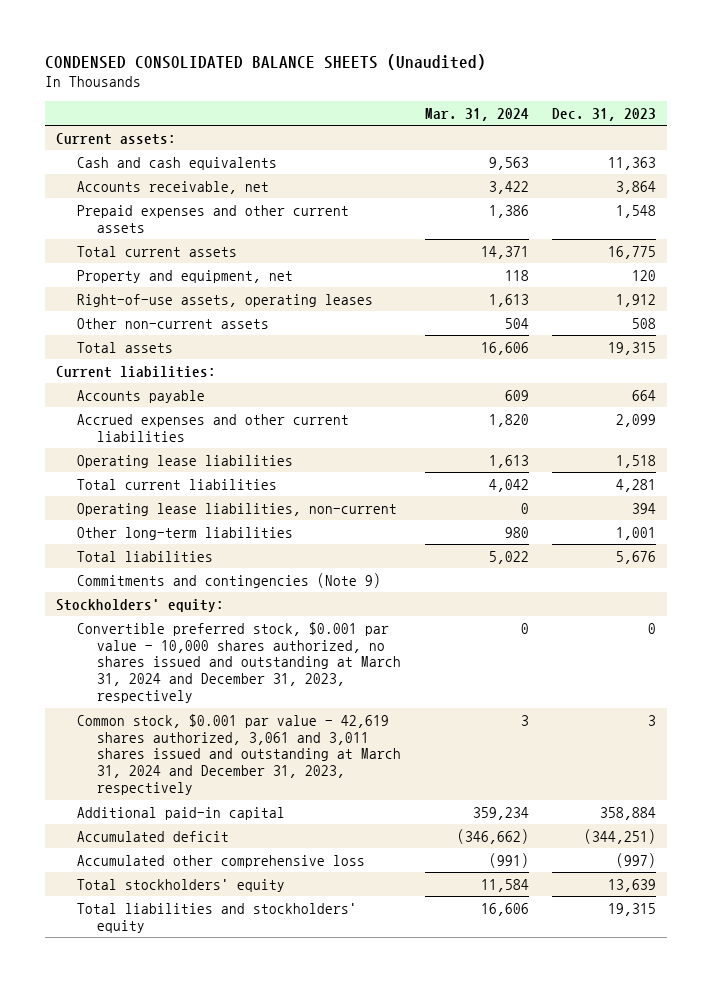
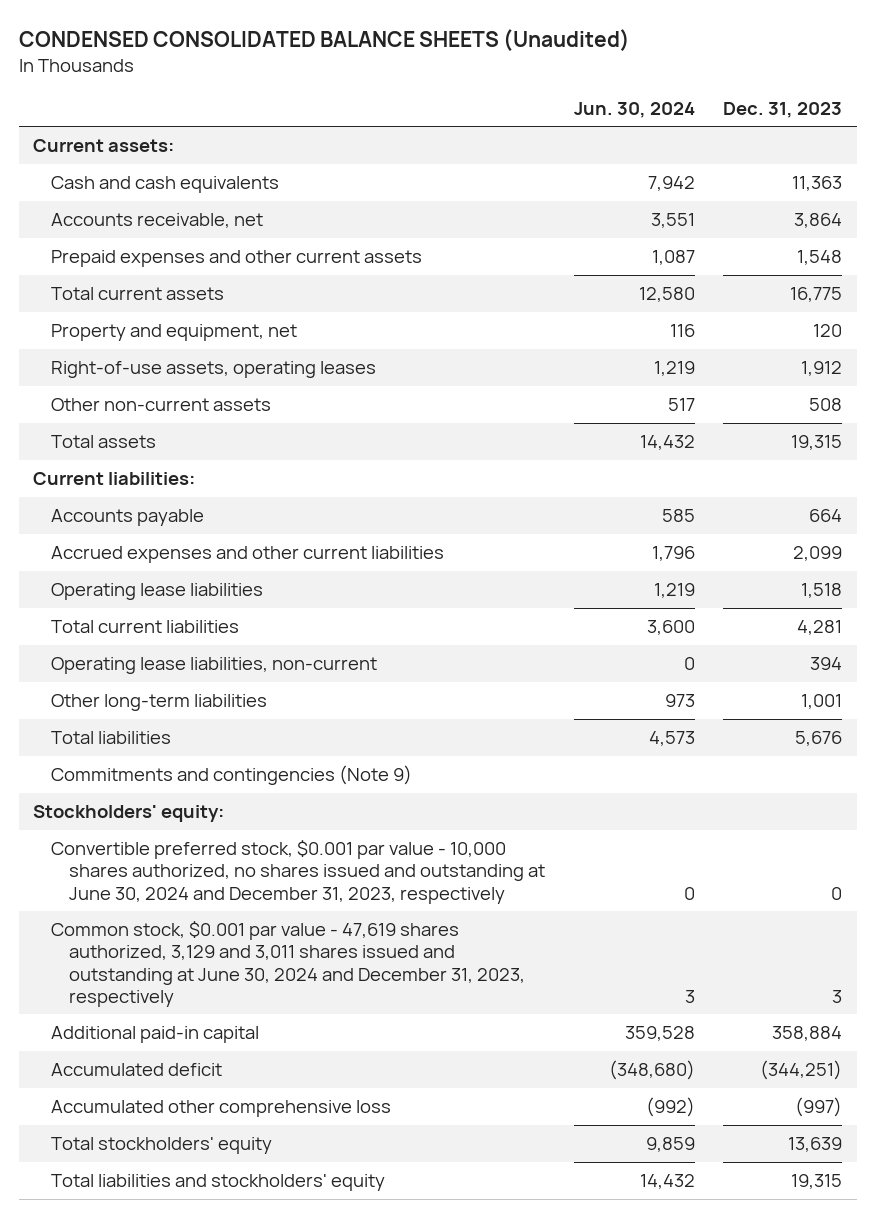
- | Mar. 31, 2024 | Dec. 31, 2023
+ | Jun. 30, 2024 | Dec. 31, 2023
- Convertible preferred stock, $0.001 par value - 10,000 shares authorized, no shares issued and outstanding at March 31, 2024 and December 31, 2023, respectively | 0 | 0
- Common stock, $0.001 par value - 42,619 shares authorized, 3,061 and 3,011 shares issued and outstanding at March 31, 2024 and December 31, 2023, respectively | 3 | 3
+ Convertible preferred stock, $0.001 par value - 10,000 shares authorized, no shares issued and outstanding at June 30, 2024 and December 31, 2023, respectively | 0 | 0
+ Common stock, $0.001 par value - 47,619 shares authorized, 3,129 and 3,011 shares issued and outstanding at June 30, 2024 and December 31, 2023, respectively | 3 | 3

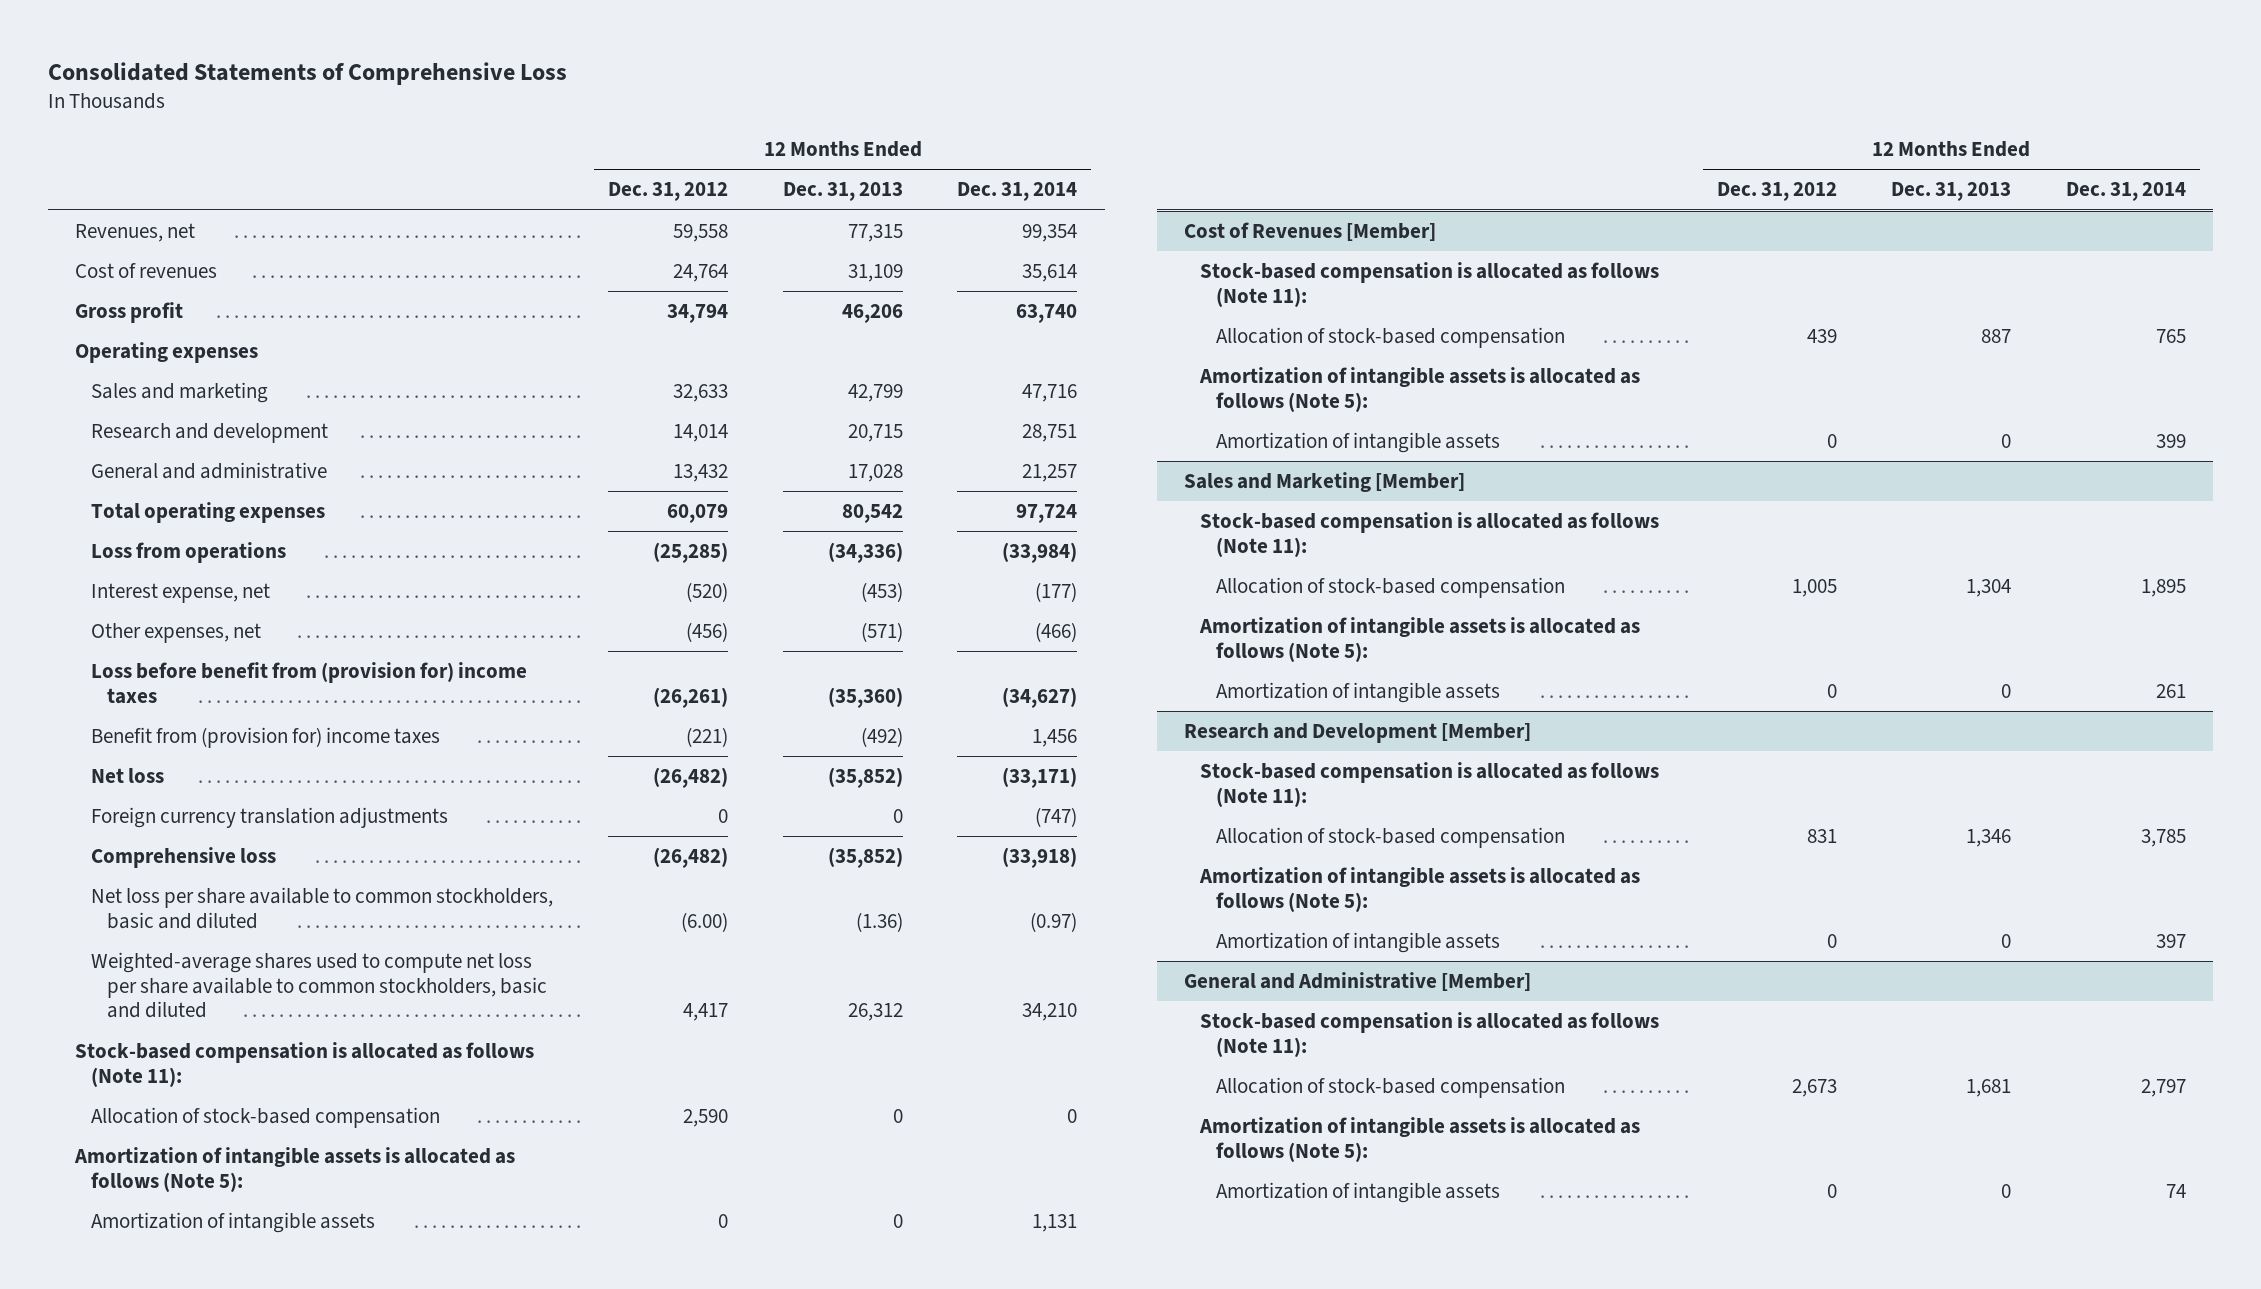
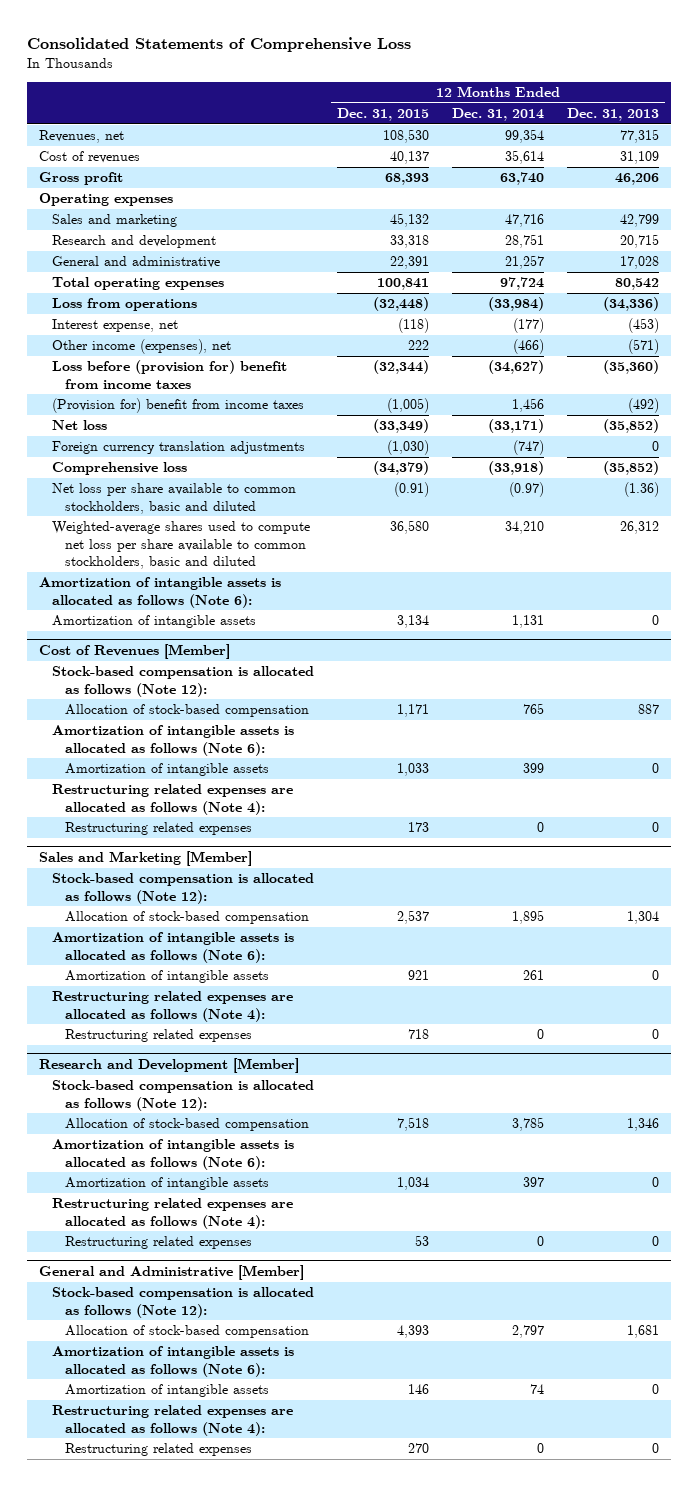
- | 12 Months Ended Dec. 31, 2012 | 12 Months Ended Dec. 31, 2013 | 12 Months Ended Dec. 31, 2014
+ | 12 Months Ended Dec. 31, 2015 | 12 Months Ended Dec. 31, 2014 | 12 Months Ended Dec. 31, 2013
- Other expenses, net | (456) | (571) | (466)
- Loss before benefit from (provision for) income taxes | (26,261) | (35,360) | (34,627)
- Benefit from (provision for) income taxes | (221) | (492) | 1,456
+ Other income (expenses), net | 222 | (466) | (571)
+ Loss before (provision for) benefit from income taxes | (32,344) | (34,627) | (35,360)
+ (Provision for) benefit from income taxes | (1,005) | 1,456 | (492)
- Stock-based compensation is allocated as follows (Note 11):
- Allocation of stock-based compensation | 2,590 | 0 | 0
- Amortization of intangible assets is allocated as follows (Note 5):
+ Amortization of intangible assets is allocated as follows (Note 6):
@ Cost of Revenues [Member]
- Stock-based compensation is allocated as follows (Note 11):
+ Stock-based compensation is allocated as follows (Note 12):
- Amortization of intangible assets is allocated as follows (Note 5):
+ Amortization of intangible assets is allocated as follows (Note 6):
+ Restructuring related expenses are allocated as follows (Note 4):
+ Restructuring related expenses | 173 | 0 | 0
@ Sales and Marketing [Member]
- Stock-based compensation is allocated as follows (Note 11):
+ Stock-based compensation is allocated as follows (Note 12):
- Amortization of intangible assets is allocated as follows (Note 5):
+ Amortization of intangible assets is allocated as follows (Note 6):
+ Restructuring related expenses are allocated as follows (Note 4):
+ Restructuring related expenses | 718 | 0 | 0
@ Research and Development [Member]
- Stock-based compensation is allocated as follows (Note 11):
+ Stock-based compensation is allocated as follows (Note 12):
- Amortization of intangible assets is allocated as follows (Note 5):
+ Amortization of intangible assets is allocated as follows (Note 6):
+ Restructuring related expenses are allocated as follows (Note 4):
+ Restructuring related expenses | 53 | 0 | 0
@ General and Administrative [Member]
- Stock-based compensation is allocated as follows (Note 11):
+ Stock-based compensation is allocated as follows (Note 12):
- Amortization of intangible assets is allocated as follows (Note 5):
+ Amortization of intangible assets is allocated as follows (Note 6):
+ Restructuring related expenses are allocated as follows (Note 4):
+ Restructuring related expenses | 270 | 0 | 0

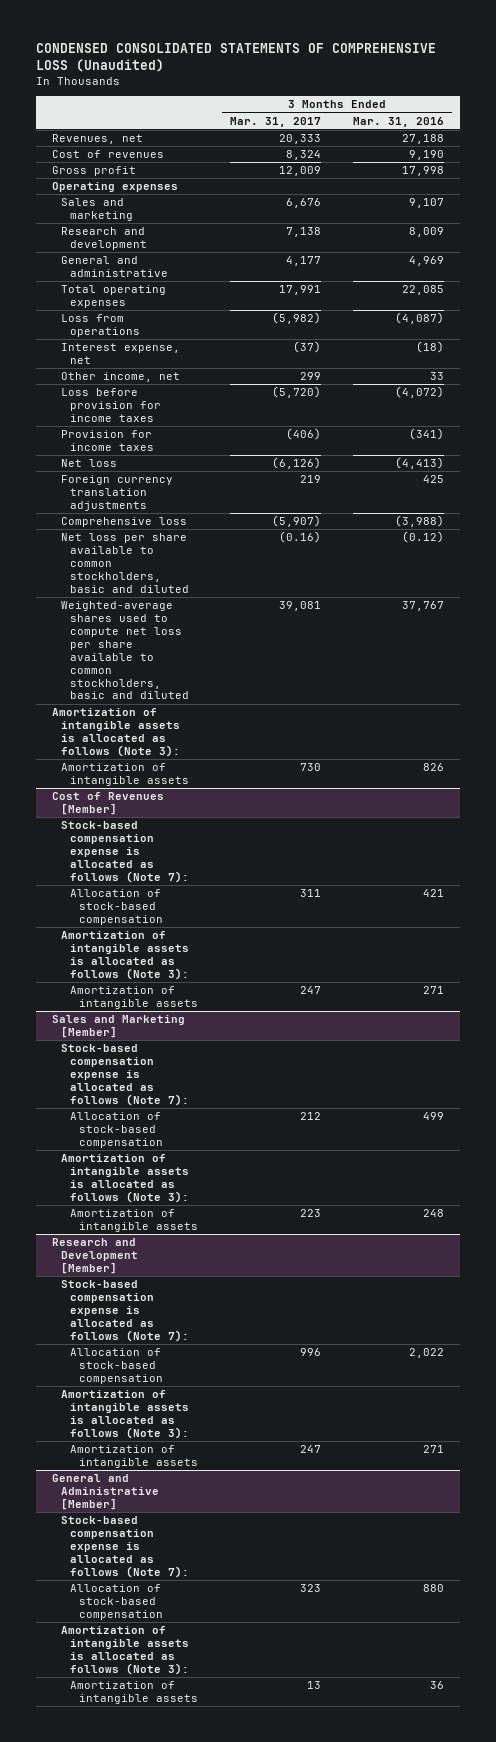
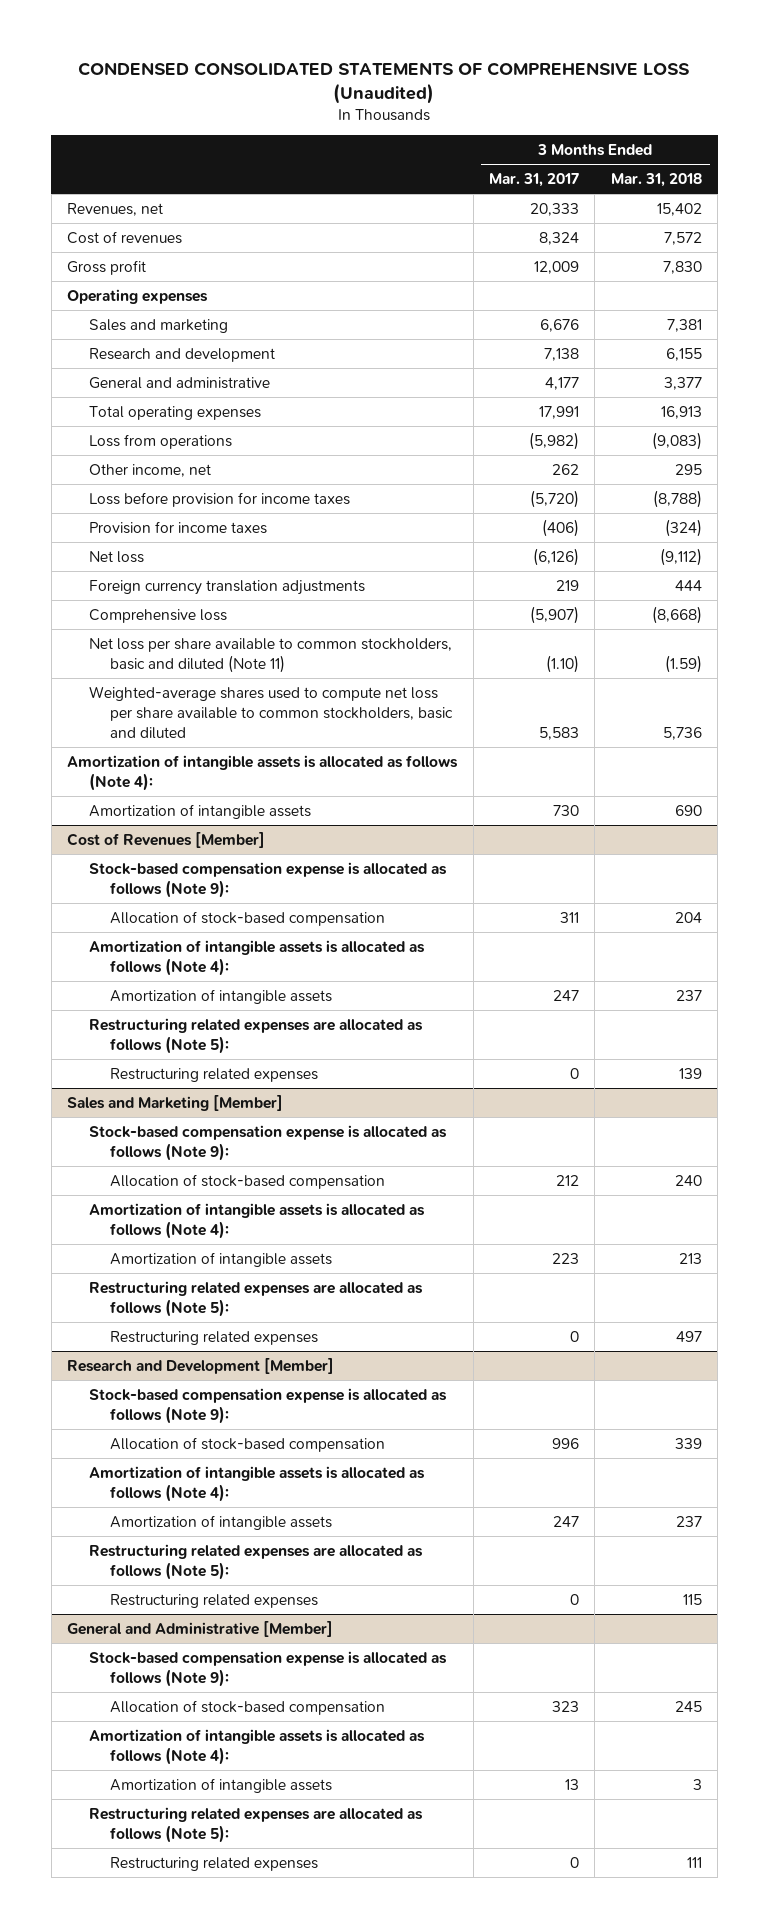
- | 3 Months Ended Mar. 31, 2017 | 3 Months Ended Mar. 31, 2016
+ | 3 Months Ended Mar. 31, 2017 | 3 Months Ended Mar. 31, 2018
- Interest expense, net | (37) | (18)
- Other income, net | 299 | 33
+ Other income, net | 262 | 295
- Net loss per share available to common stockholders, basic and diluted | (0.16) | (0.12)
- Weighted-average shares used to compute net loss per share available to common stockholders, basic and diluted | 39,081 | 37,767
- Amortization of intangible assets is allocated as follows (Note 3):
+ Net loss per share available to common stockholders, basic and diluted (Note 11) | (1.10) | (1.59)
+ Weighted-average shares used to compute net loss per share available to common stockholders, basic and diluted | 5,583 | 5,736
+ Amortization of intangible assets is allocated as follows (Note 4):
@ Cost of Revenues [Member]
- Stock-based compensation expense is allocated as follows (Note 7):
+ Stock-based compensation expense is allocated as follows (Note 9):
- Amortization of intangible assets is allocated as follows (Note 3):
+ Amortization of intangible assets is allocated as follows (Note 4):
+ Restructuring related expenses are allocated as follows (Note 5):
+ Restructuring related expenses | 0 | 139
@ Sales and Marketing [Member]
- Stock-based compensation expense is allocated as follows (Note 7):
+ Stock-based compensation expense is allocated as follows (Note 9):
- Amortization of intangible assets is allocated as follows (Note 3):
+ Amortization of intangible assets is allocated as follows (Note 4):
+ Restructuring related expenses are allocated as follows (Note 5):
+ Restructuring related expenses | 0 | 497
@ Research and Development [Member]
- Stock-based compensation expense is allocated as follows (Note 7):
+ Stock-based compensation expense is allocated as follows (Note 9):
- Amortization of intangible assets is allocated as follows (Note 3):
+ Amortization of intangible assets is allocated as follows (Note 4):
+ Restructuring related expenses are allocated as follows (Note 5):
+ Restructuring related expenses | 0 | 115
@ General and Administrative [Member]
- Stock-based compensation expense is allocated as follows (Note 7):
+ Stock-based compensation expense is allocated as follows (Note 9):
- Amortization of intangible assets is allocated as follows (Note 3):
+ Amortization of intangible assets is allocated as follows (Note 4):
+ Restructuring related expenses are allocated as follows (Note 5):
+ Restructuring related expenses | 0 | 111

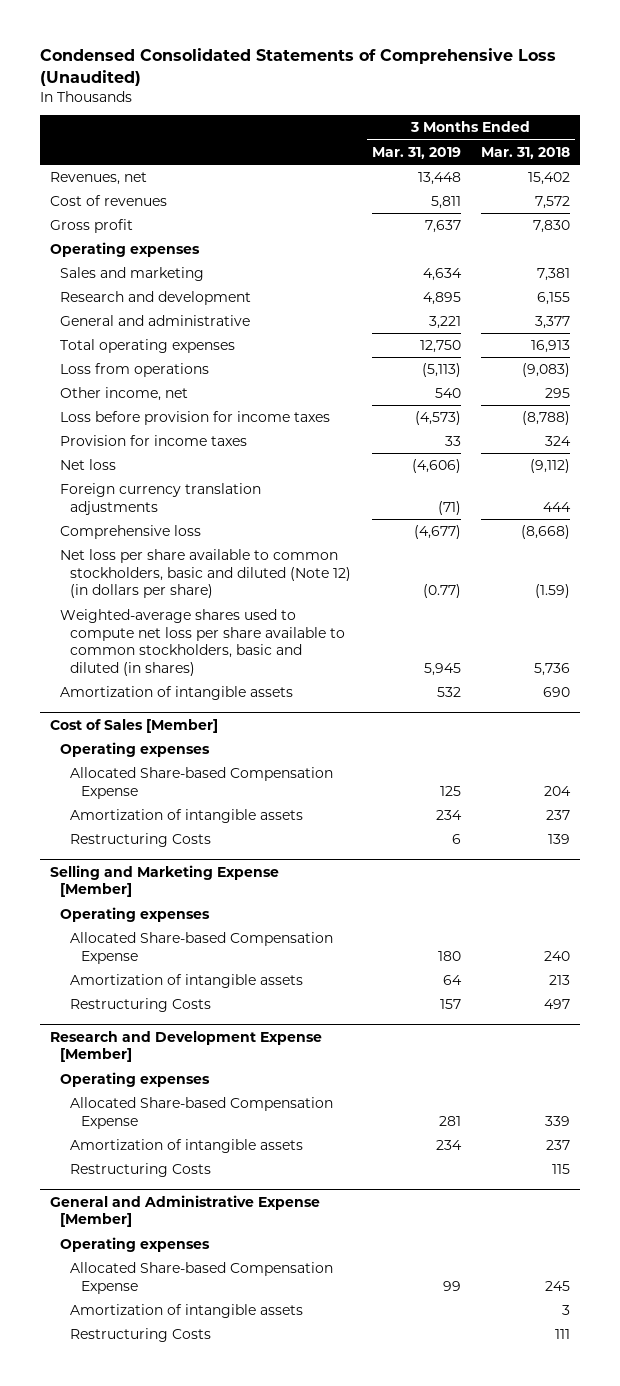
- CONDENSED CONSOLIDATED STATEMENTS OF COMPREHENSIVE LOSS (Unaudited)
+ Condensed Consolidated Statements of Comprehensive Loss (Unaudited)
- | 3 Months Ended Mar. 31, 2017 | 3 Months Ended Mar. 31, 2018
+ | 3 Months Ended Mar. 31, 2019 | 3 Months Ended Mar. 31, 2018
- Provision for income taxes | (406) | (324)
+ Provision for income taxes | 33 | 324
- Net loss per share available to common stockholders, basic and diluted (Note 11) | (1.10) | (1.59)
- Weighted-average shares used to compute net loss per share available to common stockholders, basic and diluted | 5,583 | 5,736
- Amortization of intangible assets is allocated as follows (Note 4):
+ Net loss per share available to common stockholders, basic and diluted (Note 12) (in dollars per share) | (0.77) | (1.59)
+ Weighted-average shares used to compute net loss per share available to common stockholders, basic and diluted (in shares) | 5,945 | 5,736
- Cost of Revenues [Member]
- Stock-based compensation expense is allocated as follows (Note 9):
- Allocation of stock-based compensation | 311 | 204
- Amortization of intangible assets is allocated as follows (Note 4):
+ Cost of Sales [Member]
+ Operating expenses
+ Allocated Share-based Compensation Expense | 125 | 204
- Restructuring related expenses are allocated as follows (Note 5):
- Restructuring related expenses | 0 | 139
- Sales and Marketing [Member]
- Stock-based compensation expense is allocated as follows (Note 9):
- Allocation of stock-based compensation | 212 | 240
- Amortization of intangible assets is allocated as follows (Note 4):
+ Restructuring Costs | 6 | 139
+ Selling and Marketing Expense [Member]
+ Operating expenses
+ Allocated Share-based Compensation Expense | 180 | 240
- Restructuring related expenses are allocated as follows (Note 5):
- Restructuring related expenses | 0 | 497
- Research and Development [Member]
- Stock-based compensation expense is allocated as follows (Note 9):
- Allocation of stock-based compensation | 996 | 339
- Amortization of intangible assets is allocated as follows (Note 4):
+ Restructuring Costs | 157 | 497
+ Research and Development Expense [Member]
+ Operating expenses
+ Allocated Share-based Compensation Expense | 281 | 339
- Restructuring related expenses are allocated as follows (Note 5):
- Restructuring related expenses | 0 | 115
- General and Administrative [Member]
- Stock-based compensation expense is allocated as follows (Note 9):
- Allocation of stock-based compensation | 323 | 245
- Amortization of intangible assets is allocated as follows (Note 4):
+ Restructuring Costs | | 115
+ General and Administrative Expense [Member]
+ Operating expenses
+ Allocated Share-based Compensation Expense | 99 | 245
- Restructuring related expenses are allocated as follows (Note 5):
- Restructuring related expenses | 0 | 111
+ Restructuring Costs | | 111

